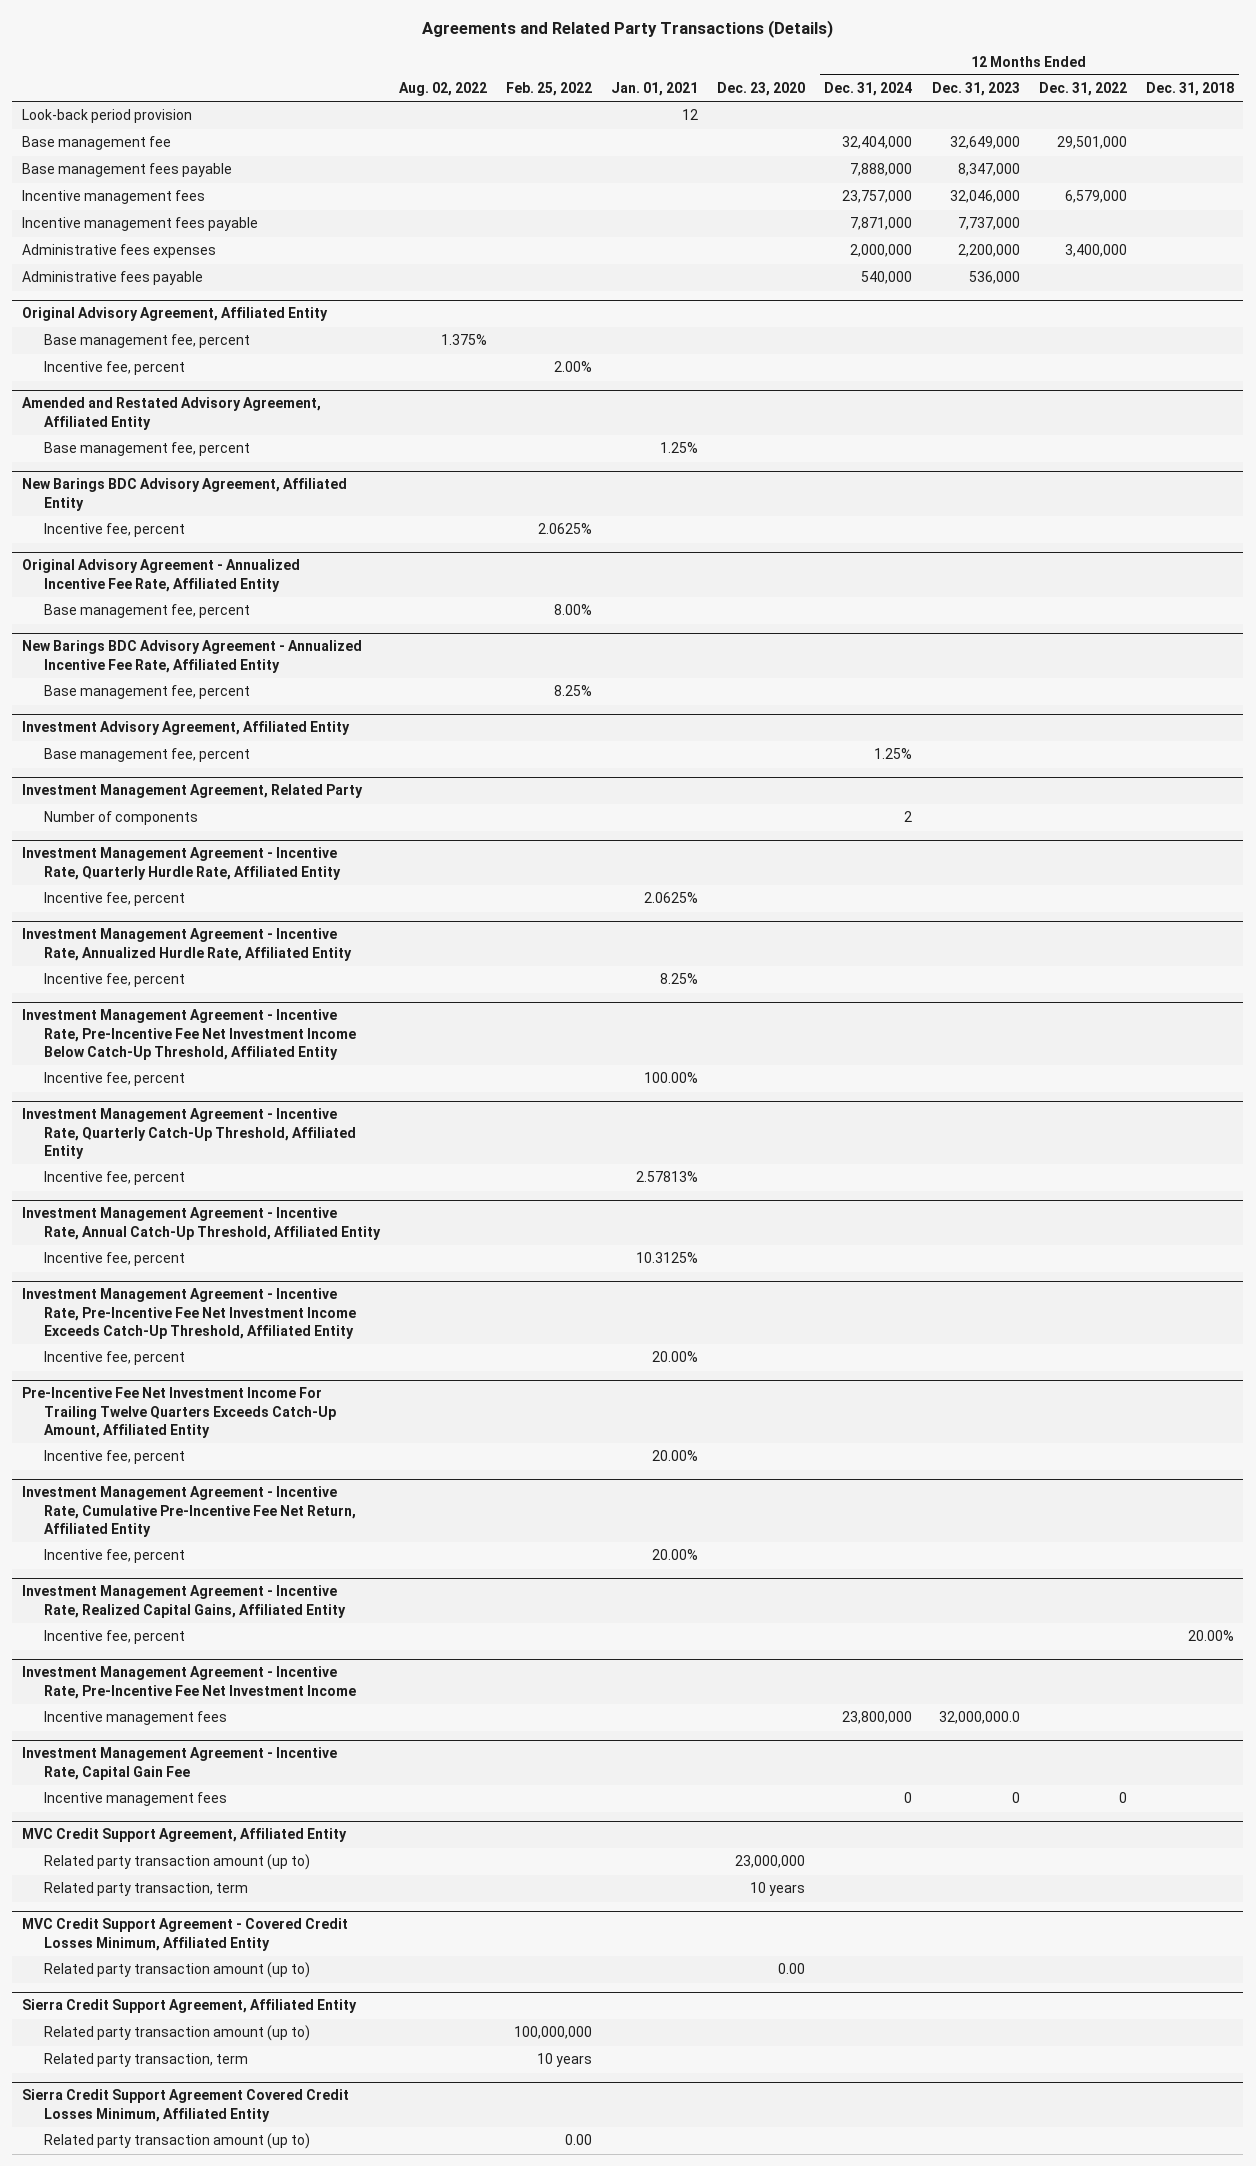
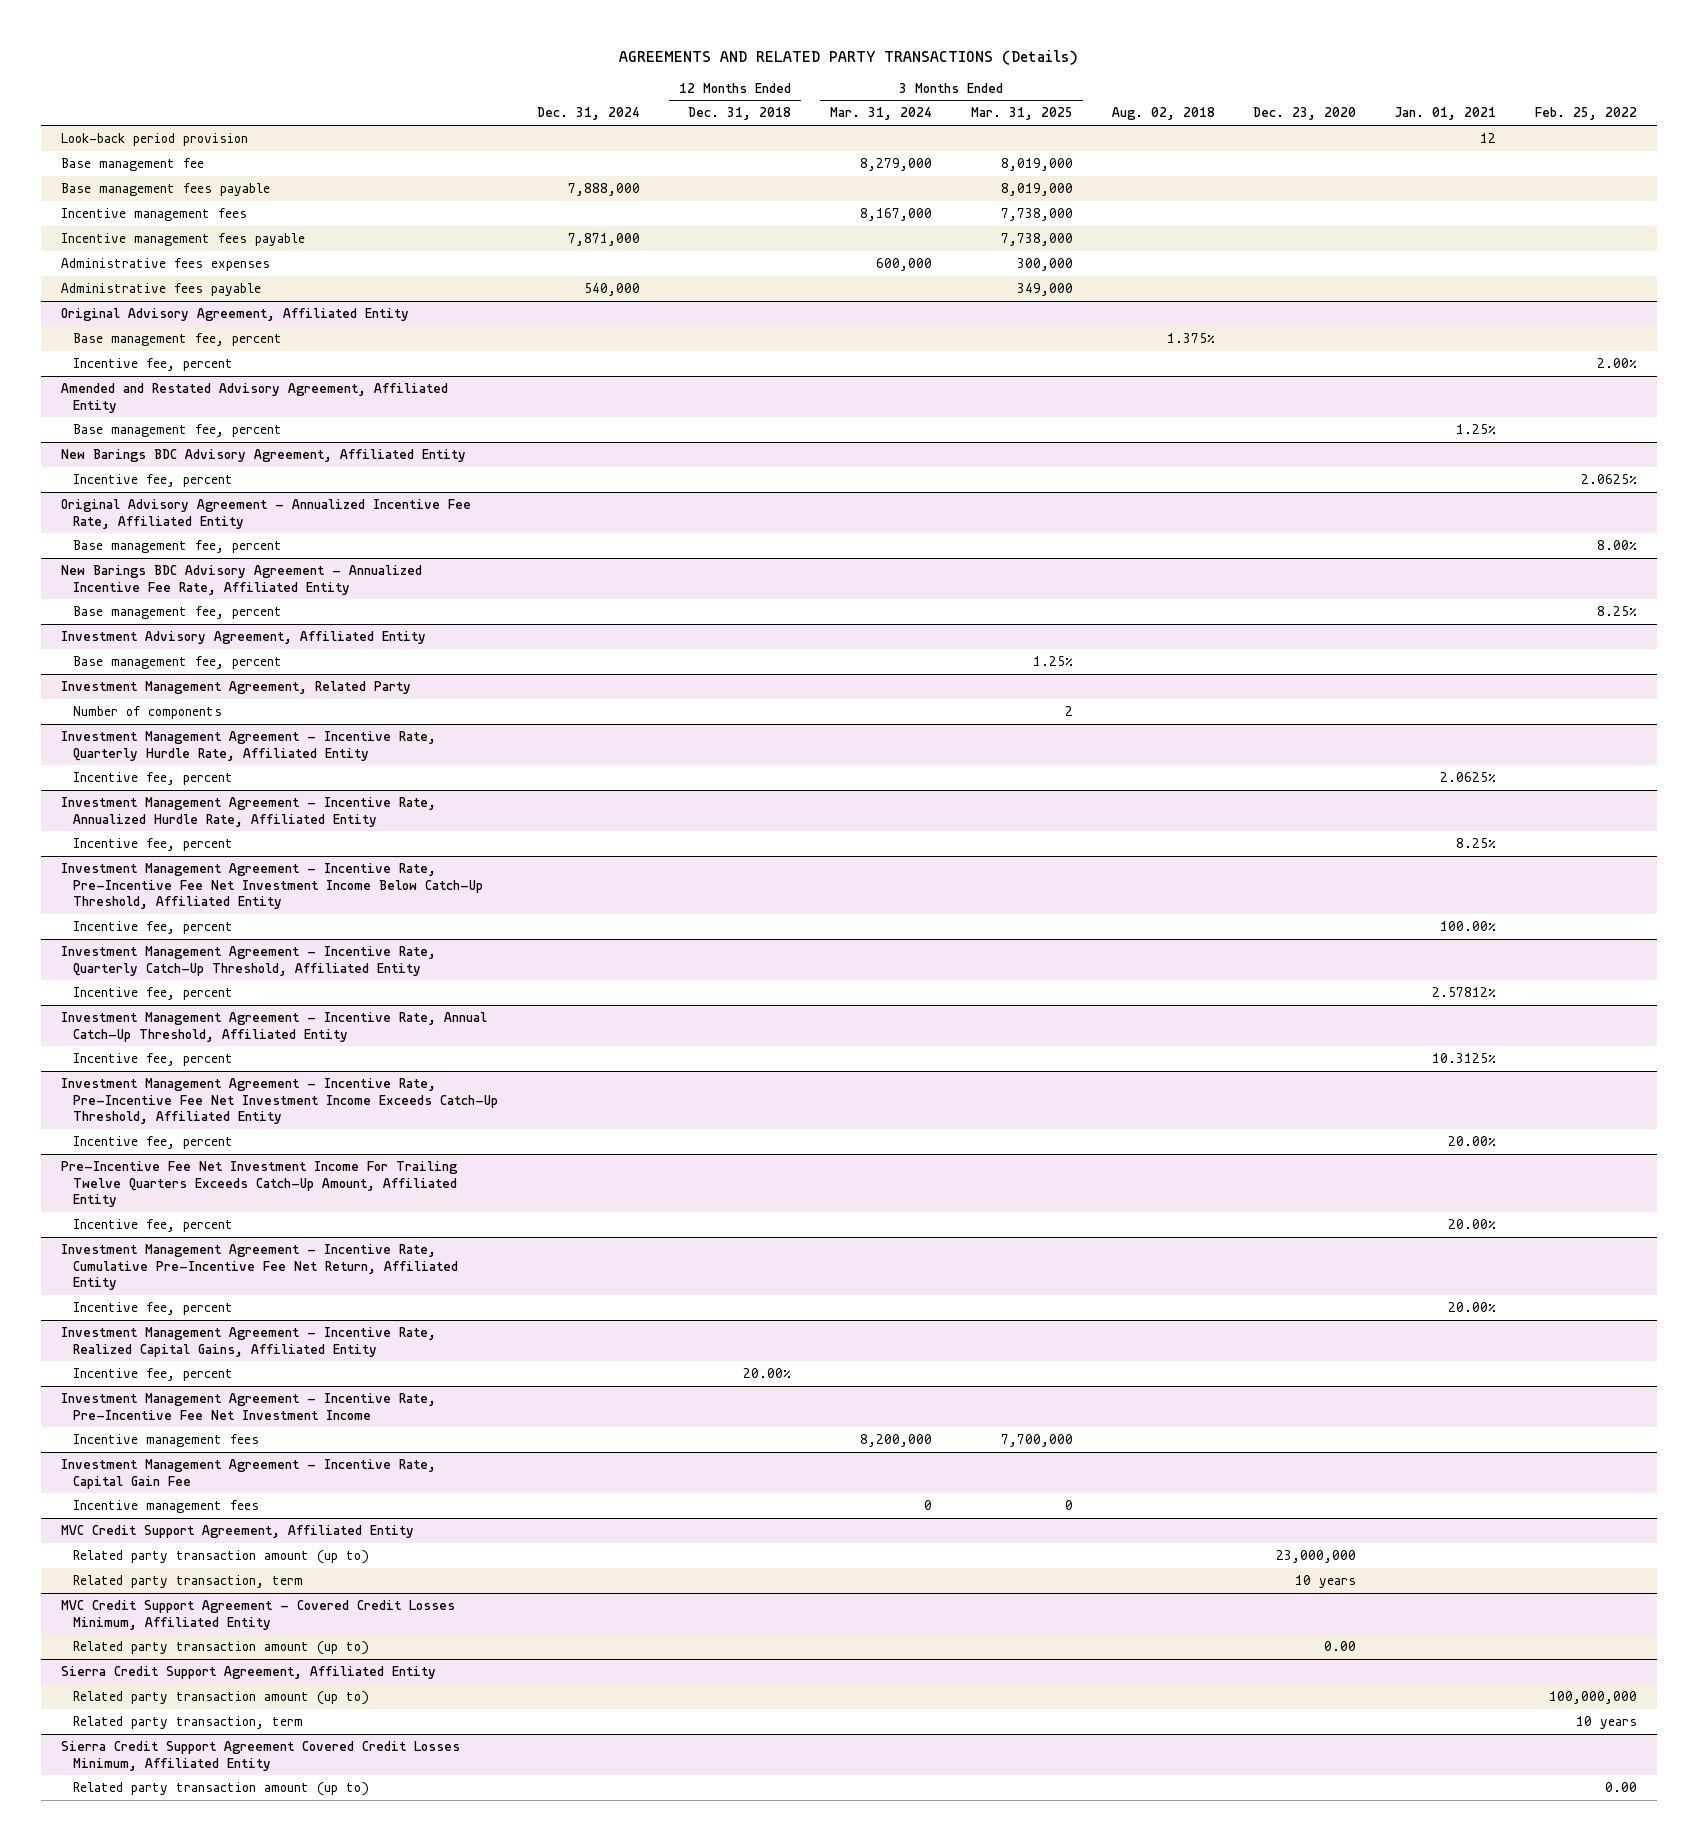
- Agreements and Related Party Transactions (Details)
+ AGREEMENTS AND RELATED PARTY TRANSACTIONS (Details)
- | Aug. 02, 2022 | Feb. 25, 2022 | Jan. 01, 2021 | Dec. 23, 2020 | 12 Months Ended Dec. 31, 2024 | 12 Months Ended Dec. 31, 2023 | 12 Months Ended Dec. 31, 2022 | 12 Months Ended Dec. 31, 2018
+ | Dec. 31, 2024 | 12 Months Ended Dec. 31, 2018 | 3 Months Ended Mar. 31, 2024 | 3 Months Ended Mar. 31, 2025 | Aug. 02, 2018 | Dec. 23, 2020 | Jan. 01, 2021 | Feb. 25, 2022
@ Investment Management Agreement - Incentive Rate, Quarterly Catch-Up Threshold, Affiliated Entity
- Incentive fee, percent | | | 2.57813% | | | | |
+ Incentive fee, percent | | | | | | | 2.57812% |

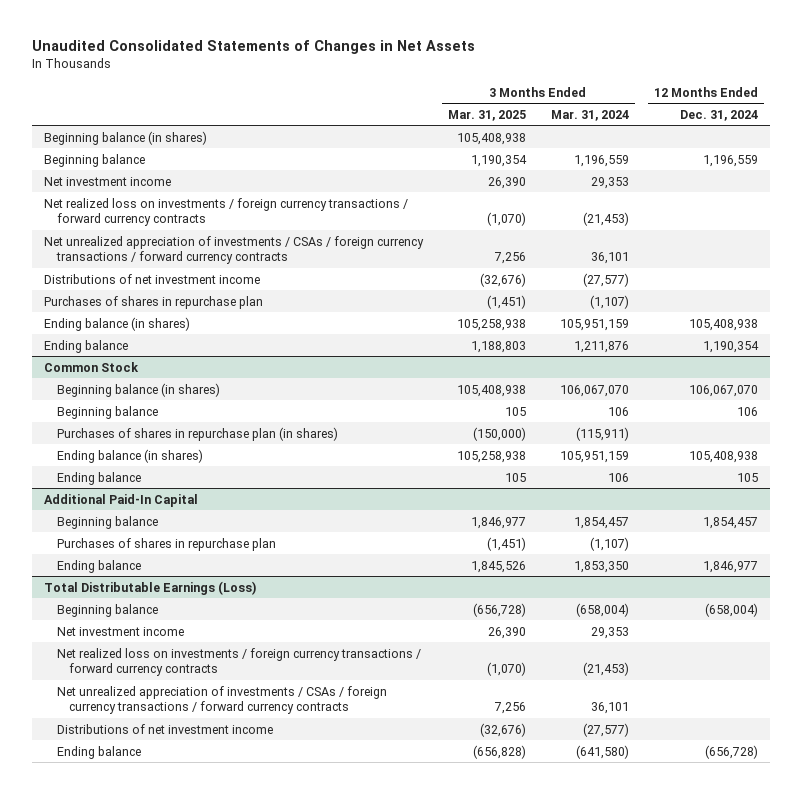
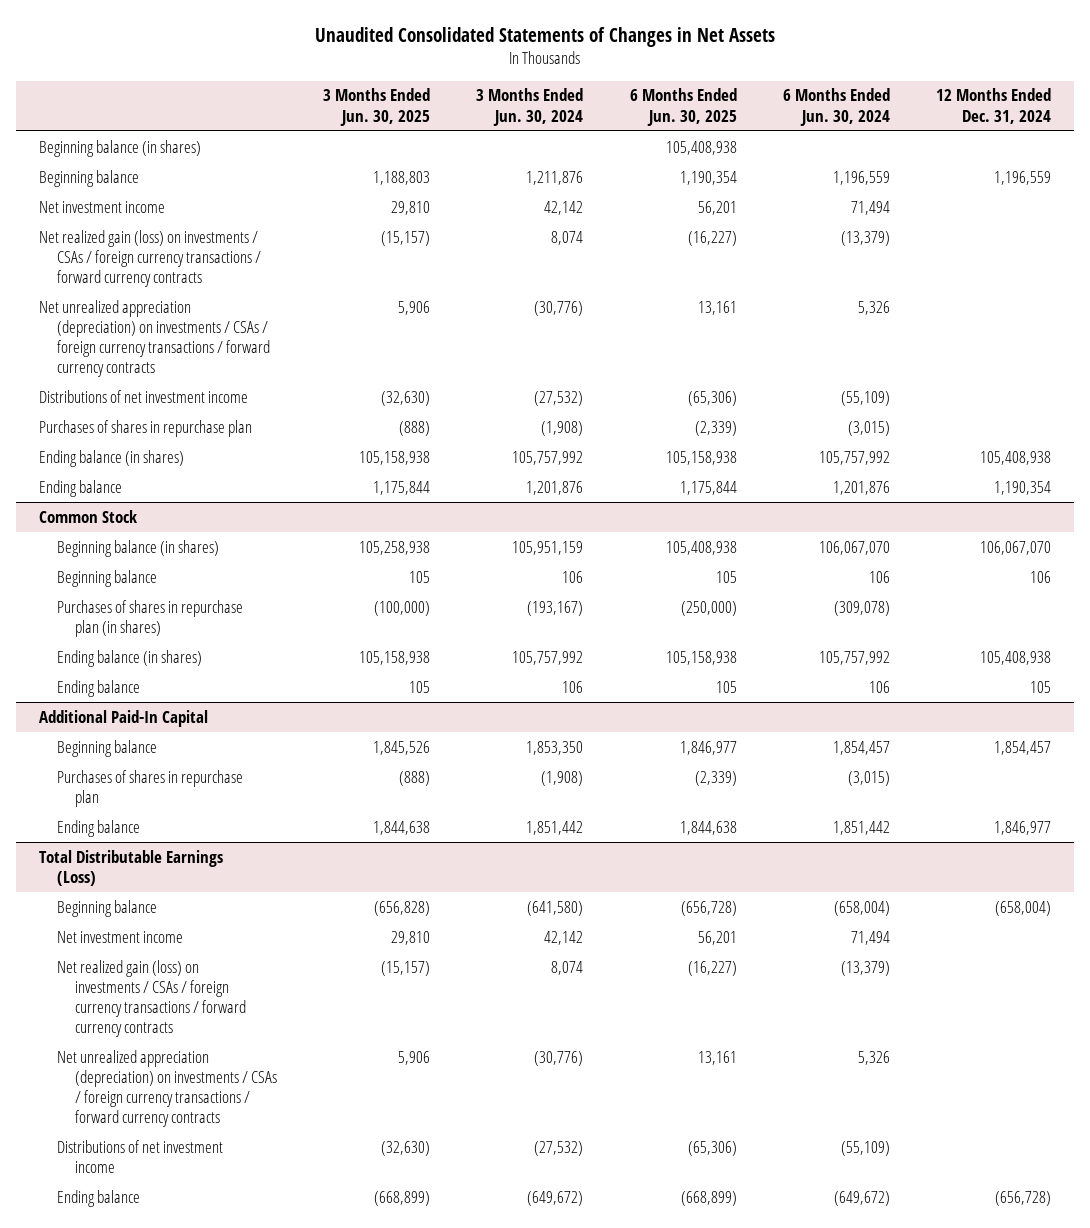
- | 3 Months Ended Mar. 31, 2025 | 3 Months Ended Mar. 31, 2024 | 12 Months Ended Dec. 31, 2024
+ | 3 Months Ended Jun. 30, 2025 | 3 Months Ended Jun. 30, 2024 | 6 Months Ended Jun. 30, 2025 | 6 Months Ended Jun. 30, 2024 | 12 Months Ended Dec. 31, 2024
- Net realized loss on investments / foreign currency transactions / forward currency contracts | (1,070) | (21,453) |
- Net unrealized appreciation of investments / CSAs / foreign currency transactions / forward currency contracts | 7,256 | 36,101 |
+ Net realized gain (loss) on investments / CSAs / foreign currency transactions / forward currency contracts | (15,157) | 8,074 | (16,227) | (13,379) |
+ Net unrealized appreciation (depreciation) on investments / CSAs / foreign currency transactions / forward currency contracts | 5,906 | (30,776) | 13,161 | 5,326 |
@ Total Distributable Earnings (Loss)
- Net realized loss on investments / foreign currency transactions / forward currency contracts | (1,070) | (21,453) |
- Net unrealized appreciation of investments / CSAs / foreign currency transactions / forward currency contracts | 7,256 | 36,101 |
+ Net realized gain (loss) on investments / CSAs / foreign currency transactions / forward currency contracts | (15,157) | 8,074 | (16,227) | (13,379) |
+ Net unrealized appreciation (depreciation) on investments / CSAs / foreign currency transactions / forward currency contracts | 5,906 | (30,776) | 13,161 | 5,326 |

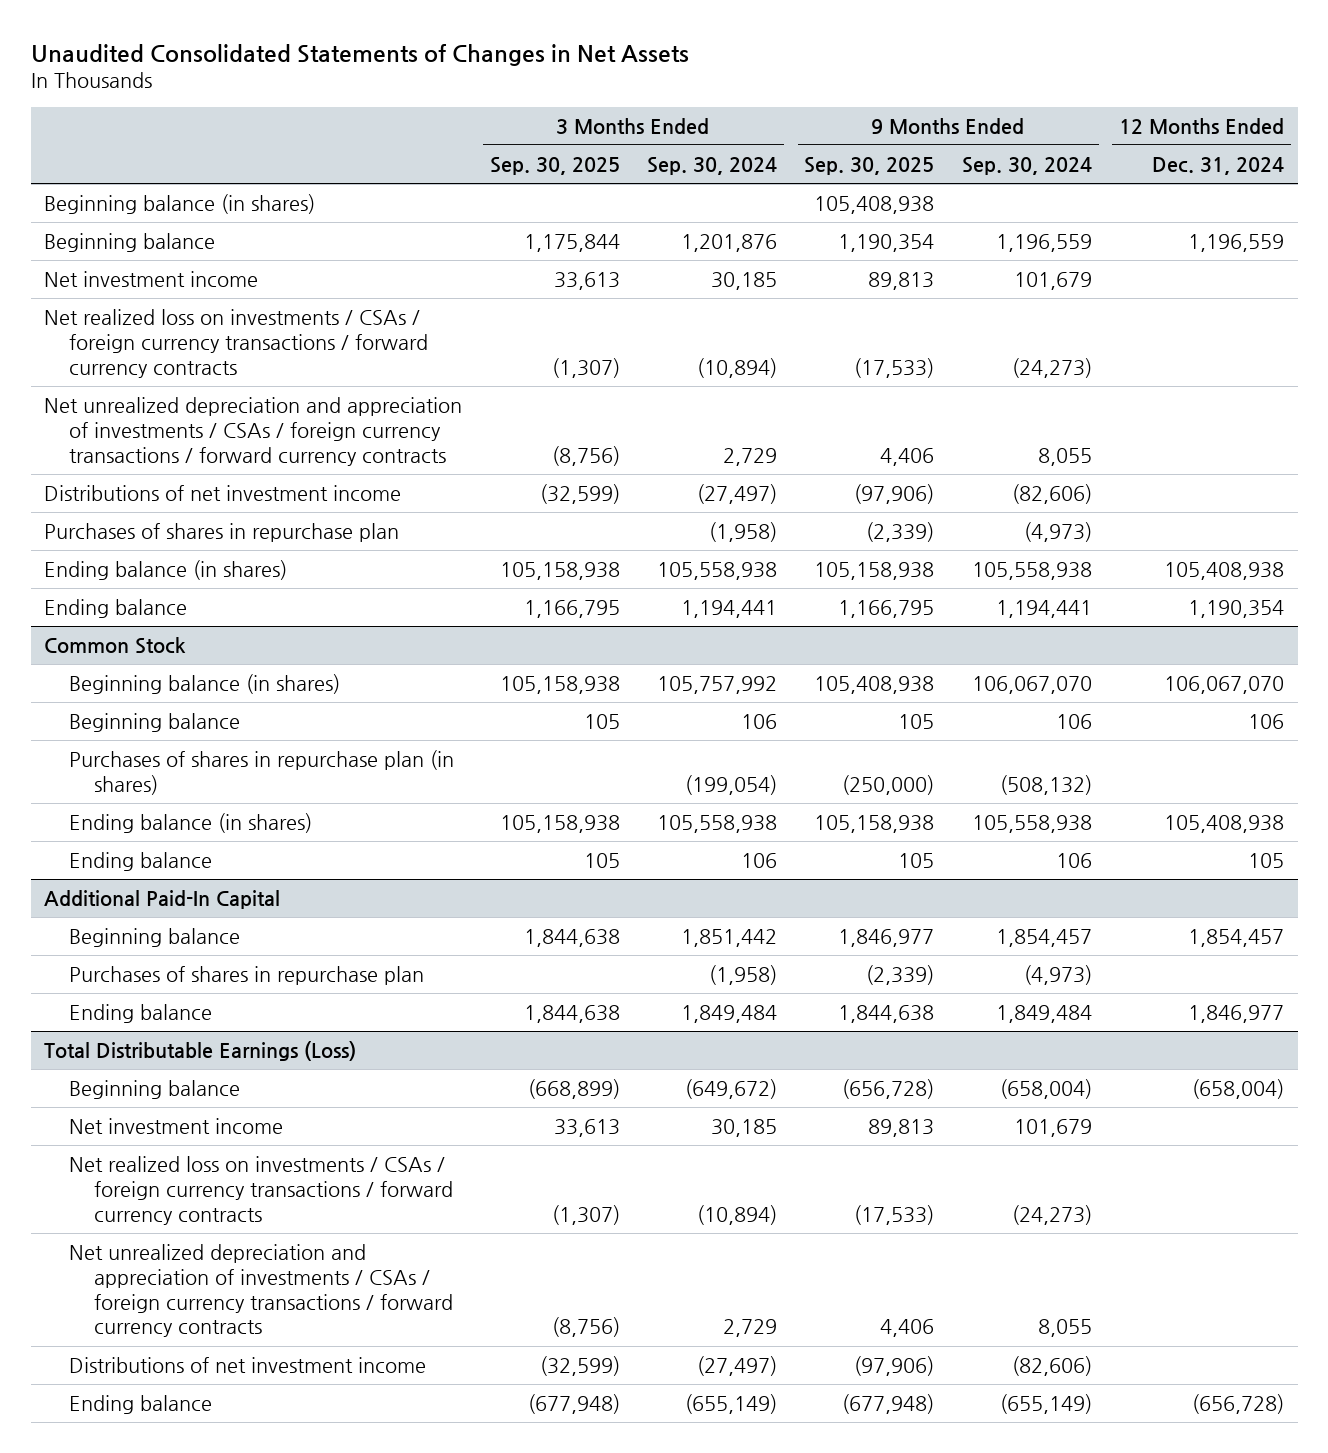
- | 3 Months Ended Jun. 30, 2025 | 3 Months Ended Jun. 30, 2024 | 6 Months Ended Jun. 30, 2025 | 6 Months Ended Jun. 30, 2024 | 12 Months Ended Dec. 31, 2024
+ | 3 Months Ended Sep. 30, 2025 | 3 Months Ended Sep. 30, 2024 | 9 Months Ended Sep. 30, 2025 | 9 Months Ended Sep. 30, 2024 | 12 Months Ended Dec. 31, 2024
- Net realized gain (loss) on investments / CSAs / foreign currency transactions / forward currency contracts | (15,157) | 8,074 | (16,227) | (13,379) |
- Net unrealized appreciation (depreciation) on investments / CSAs / foreign currency transactions / forward currency contracts | 5,906 | (30,776) | 13,161 | 5,326 |
+ Net realized loss on investments / CSAs / foreign currency transactions / forward currency contracts | (1,307) | (10,894) | (17,533) | (24,273) |
+ Net unrealized depreciation and appreciation of investments / CSAs / foreign currency transactions / forward currency contracts | (8,756) | 2,729 | 4,406 | 8,055 |
@ Total Distributable Earnings (Loss)
- Net realized gain (loss) on investments / CSAs / foreign currency transactions / forward currency contracts | (15,157) | 8,074 | (16,227) | (13,379) |
- Net unrealized appreciation (depreciation) on investments / CSAs / foreign currency transactions / forward currency contracts | 5,906 | (30,776) | 13,161 | 5,326 |
+ Net realized loss on investments / CSAs / foreign currency transactions / forward currency contracts | (1,307) | (10,894) | (17,533) | (24,273) |
+ Net unrealized depreciation and appreciation of investments / CSAs / foreign currency transactions / forward currency contracts | (8,756) | 2,729 | 4,406 | 8,055 |

